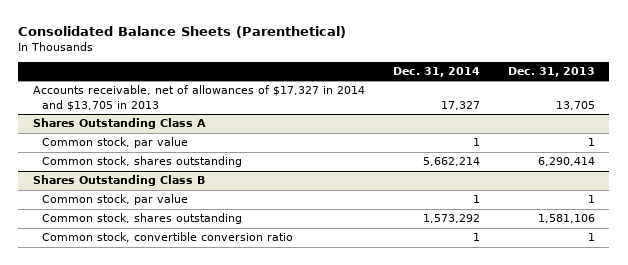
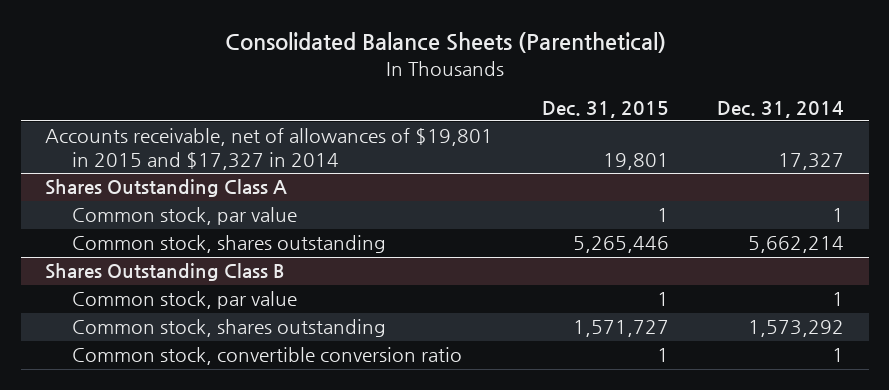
- | Dec. 31, 2014 | Dec. 31, 2013
+ | Dec. 31, 2015 | Dec. 31, 2014
- Accounts receivable, net of allowances of $17,327 in 2014 and $13,705 in 2013 | 17,327 | 13,705
+ Accounts receivable, net of allowances of $19,801 in 2015 and $17,327 in 2014 | 19,801 | 17,327

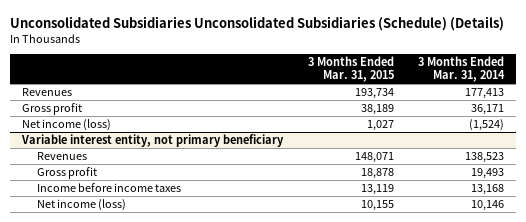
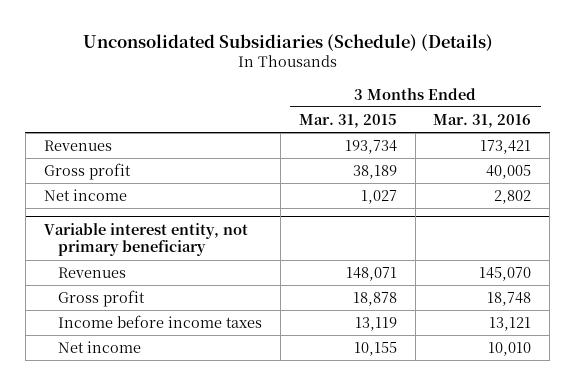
- Unconsolidated Subsidiaries Unconsolidated Subsidiaries (Schedule) (Details)
+ Unconsolidated Subsidiaries (Schedule) (Details)
- | 3 Months Ended Mar. 31, 2015 | 3 Months Ended Mar. 31, 2014
+ | 3 Months Ended Mar. 31, 2015 | 3 Months Ended Mar. 31, 2016
- Net income (loss) | 1,027 | (1,524)
+ Net income | 1,027 | 2,802
@ Variable interest entity, not primary beneficiary
- Net income (loss) | 10,155 | 10,146
+ Net income | 10,155 | 10,010

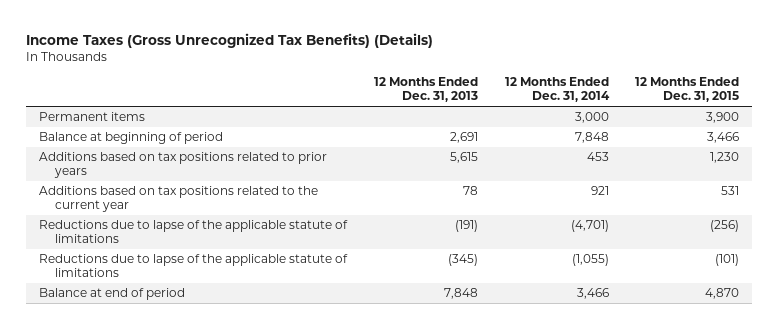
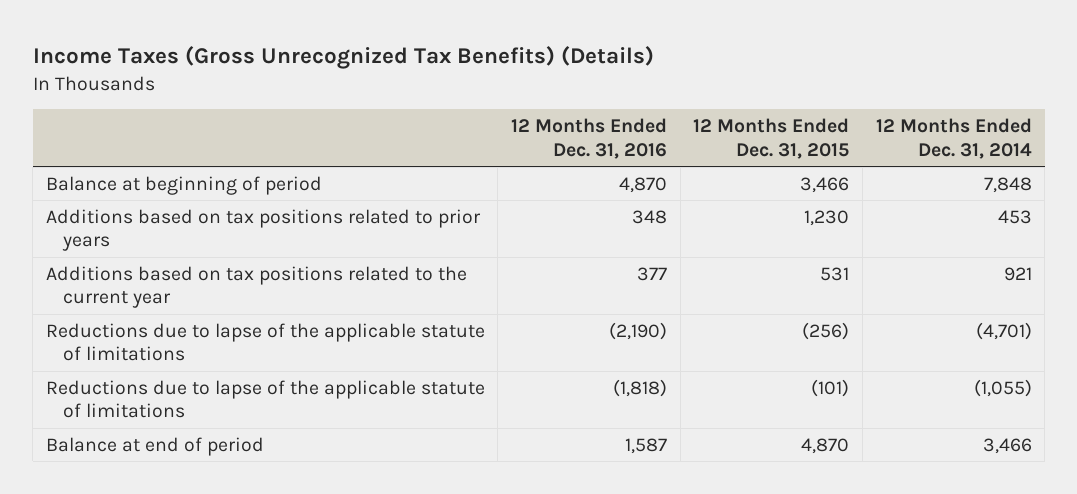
- | 12 Months Ended Dec. 31, 2013 | 12 Months Ended Dec. 31, 2014 | 12 Months Ended Dec. 31, 2015
+ | 12 Months Ended Dec. 31, 2016 | 12 Months Ended Dec. 31, 2015 | 12 Months Ended Dec. 31, 2014
- Permanent items | | 3,000 | 3,900

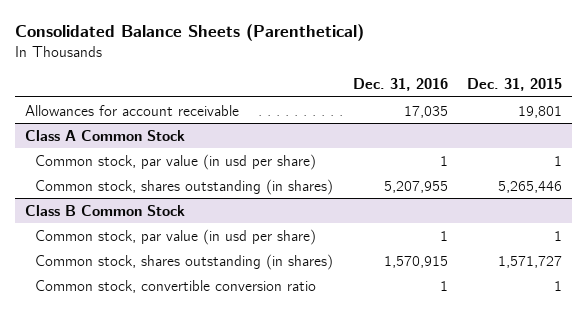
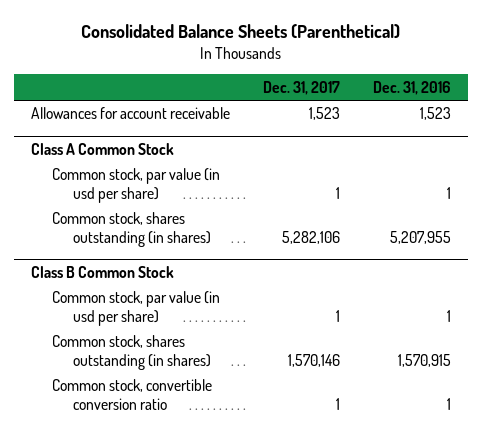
- | Dec. 31, 2016 | Dec. 31, 2015
+ | Dec. 31, 2017 | Dec. 31, 2016
- Allowances for account receivable | 17,035 | 19,801
+ Allowances for account receivable | 1,523 | 1,523

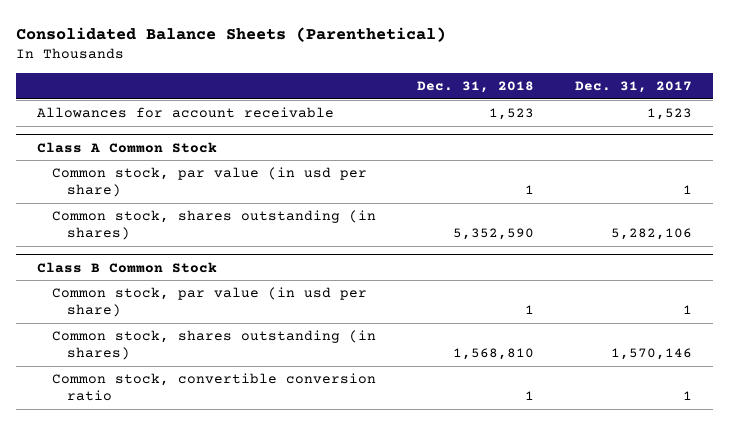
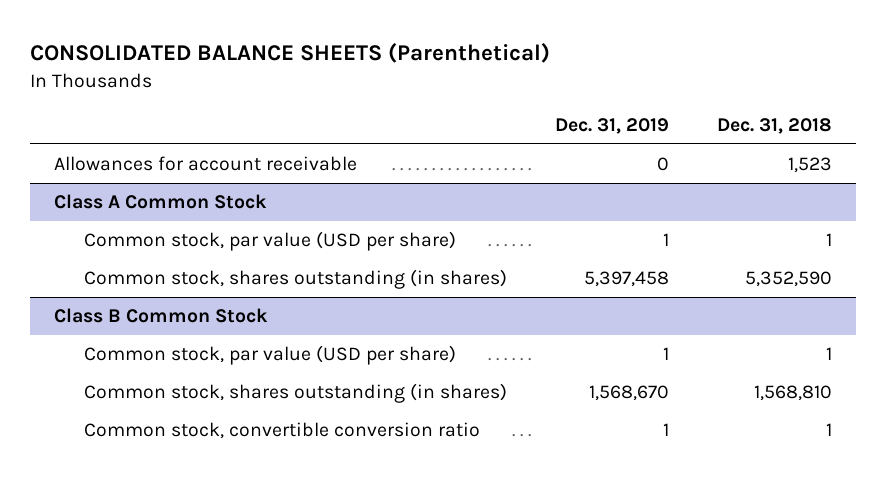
- Consolidated Balance Sheets (Parenthetical)
+ CONSOLIDATED BALANCE SHEETS (Parenthetical)
- | Dec. 31, 2018 | Dec. 31, 2017
+ | Dec. 31, 2019 | Dec. 31, 2018
@ Class A Common Stock
- Common stock, par value (in usd per share) | 1 | 1
+ Common stock, par value (USD per share) | 1 | 1
@ Class B Common Stock
- Common stock, par value (in usd per share) | 1 | 1
+ Common stock, par value (USD per share) | 1 | 1

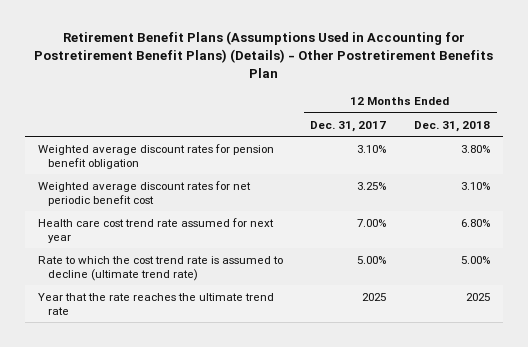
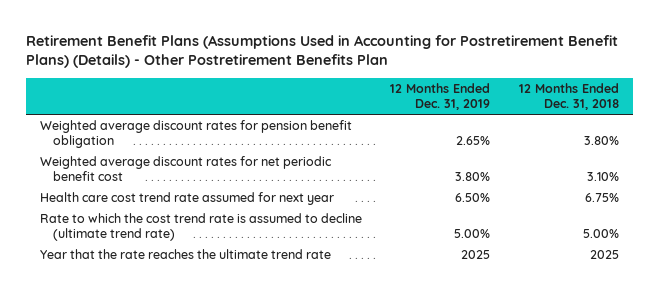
- | 12 Months Ended Dec. 31, 2017 | 12 Months Ended Dec. 31, 2018
+ | 12 Months Ended Dec. 31, 2019 | 12 Months Ended Dec. 31, 2018
- Health care cost trend rate assumed for next year | 7.00% | 6.80%
+ Health care cost trend rate assumed for next year | 6.50% | 6.75%

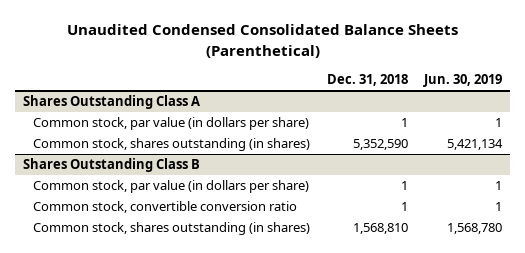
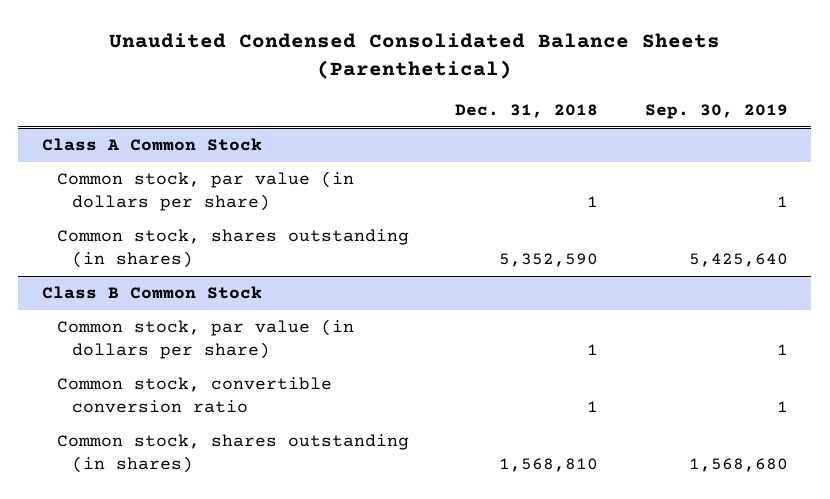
- | Dec. 31, 2018 | Jun. 30, 2019
+ | Dec. 31, 2018 | Sep. 30, 2019
- Shares Outstanding Class A
+ Class A Common Stock
- Shares Outstanding Class B
+ Class B Common Stock

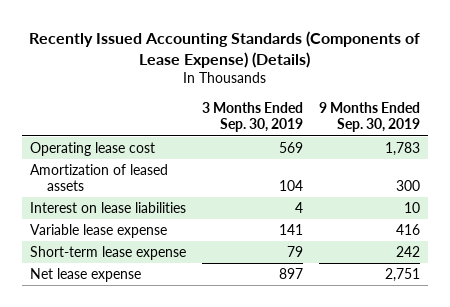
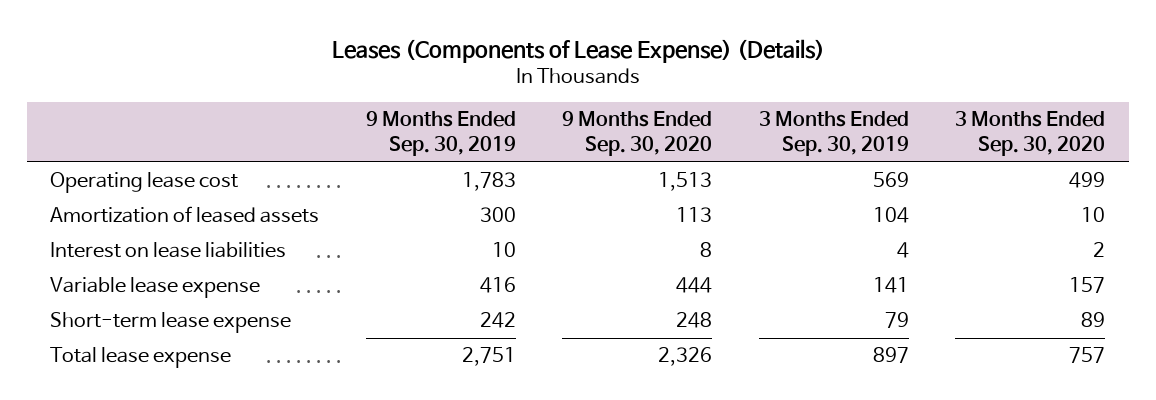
- Recently Issued Accounting Standards (Components of Lease Expense) (Details)
+ Leases (Components of Lease Expense) (Details)
- | 3 Months Ended Sep. 30, 2019 | 9 Months Ended Sep. 30, 2019
+ | 9 Months Ended Sep. 30, 2019 | 9 Months Ended Sep. 30, 2020 | 3 Months Ended Sep. 30, 2019 | 3 Months Ended Sep. 30, 2020
- Net lease expense | 897 | 2,751
+ Total lease expense | 2,751 | 2,326 | 897 | 757

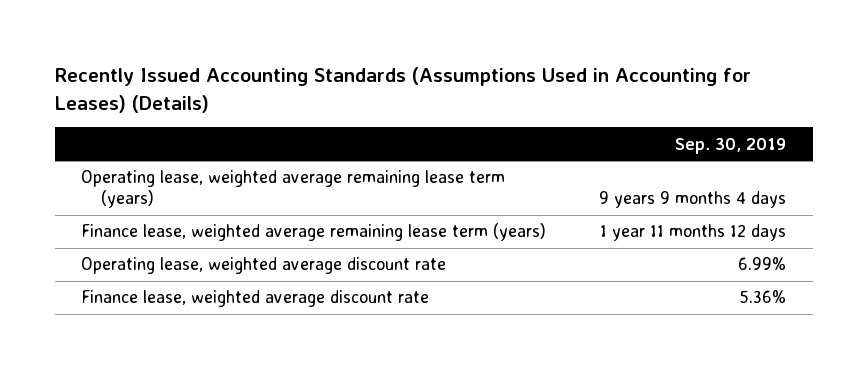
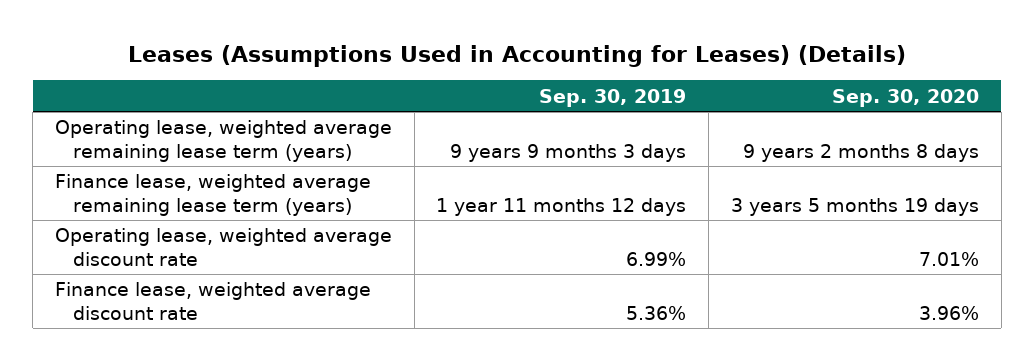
- Recently Issued Accounting Standards (Assumptions Used in Accounting for Leases) (Details)
+ Leases (Assumptions Used in Accounting for Leases) (Details)
- | Sep. 30, 2019
+ | Sep. 30, 2019 | Sep. 30, 2020
- Operating lease, weighted average remaining lease term (years) | 9 years 9 months 4 days
+ Operating lease, weighted average remaining lease term (years) | 9 years 9 months 3 days | 9 years 2 months 8 days

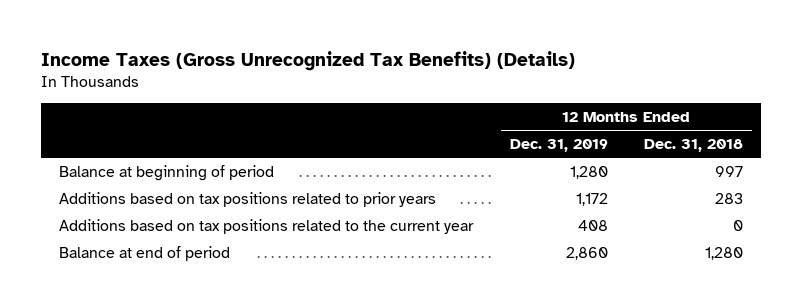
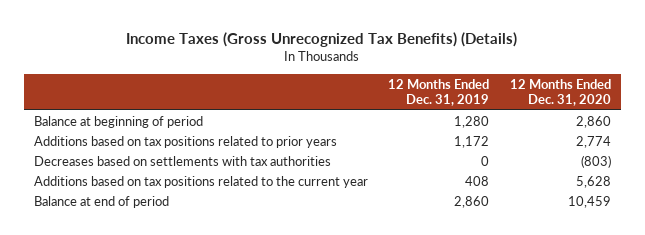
- | 12 Months Ended Dec. 31, 2019 | 12 Months Ended Dec. 31, 2018
+ | 12 Months Ended Dec. 31, 2019 | 12 Months Ended Dec. 31, 2020
+ Decreases based on settlements with tax authorities | 0 | (803)

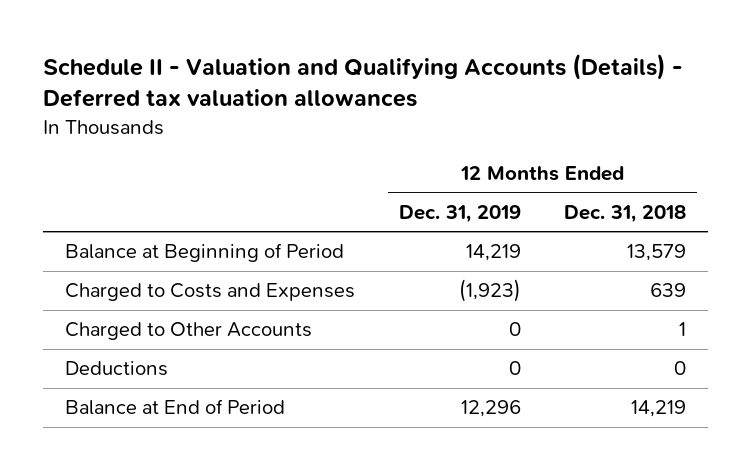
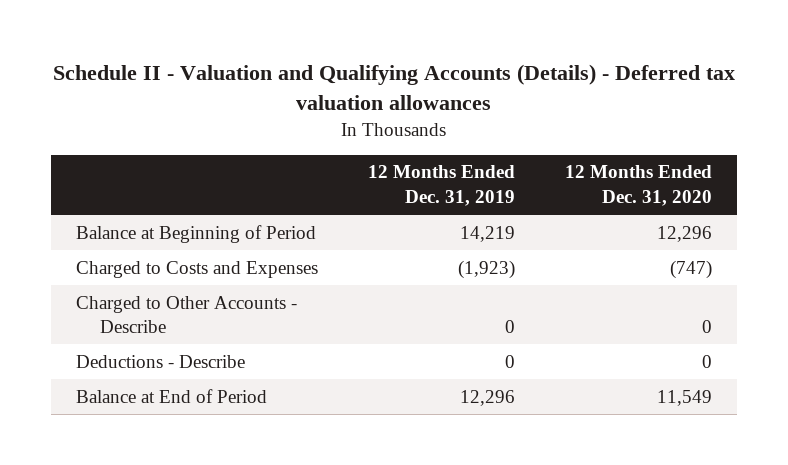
- | 12 Months Ended Dec. 31, 2019 | 12 Months Ended Dec. 31, 2018
+ | 12 Months Ended Dec. 31, 2019 | 12 Months Ended Dec. 31, 2020
- Charged to Other Accounts | 0 | 1
- Deductions | 0 | 0
+ Charged to Other Accounts - Describe | 0 | 0
+ Deductions - Describe | 0 | 0

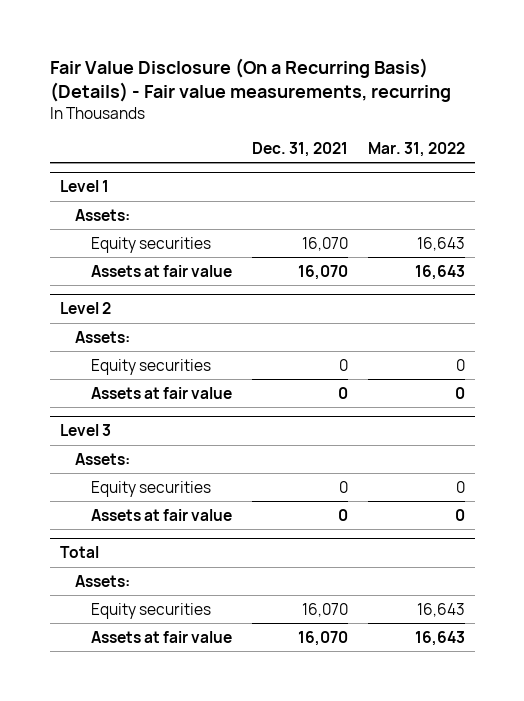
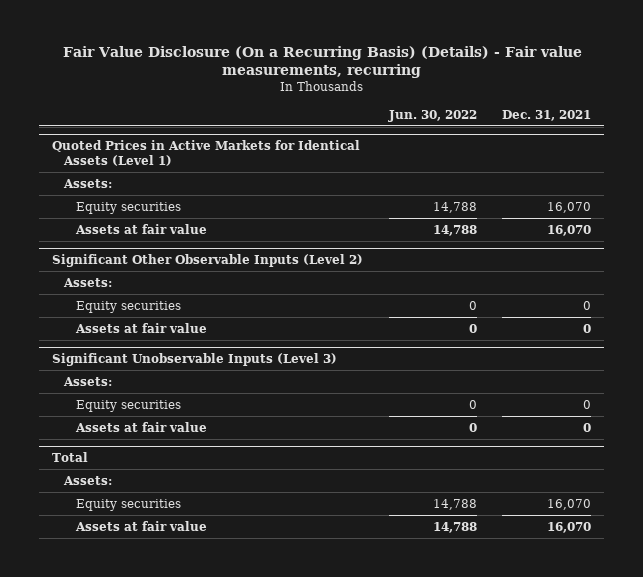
- | Dec. 31, 2021 | Mar. 31, 2022
+ | Jun. 30, 2022 | Dec. 31, 2021
- Level 1
+ Quoted Prices in Active Markets for Identical Assets (Level 1)
- Level 2
+ Significant Other Observable Inputs (Level 2)
- Level 3
+ Significant Unobservable Inputs (Level 3)

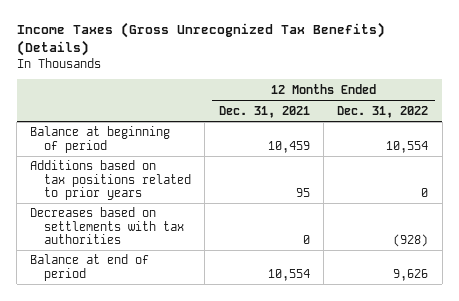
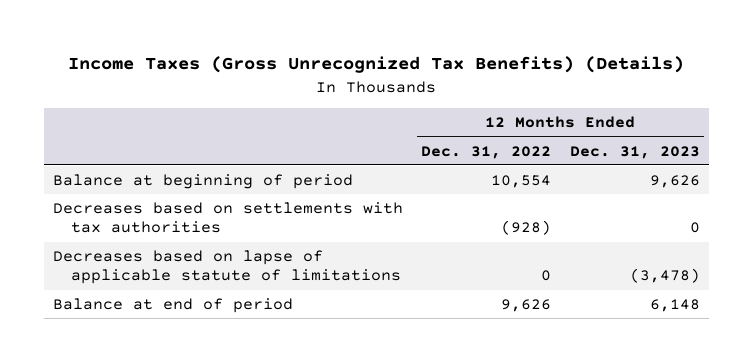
- | 12 Months Ended Dec. 31, 2021 | 12 Months Ended Dec. 31, 2022
+ | 12 Months Ended Dec. 31, 2022 | 12 Months Ended Dec. 31, 2023
- Additions based on tax positions related to prior years | 95 | 0
+ Decreases based on lapse of applicable statute of limitations | 0 | (3,478)

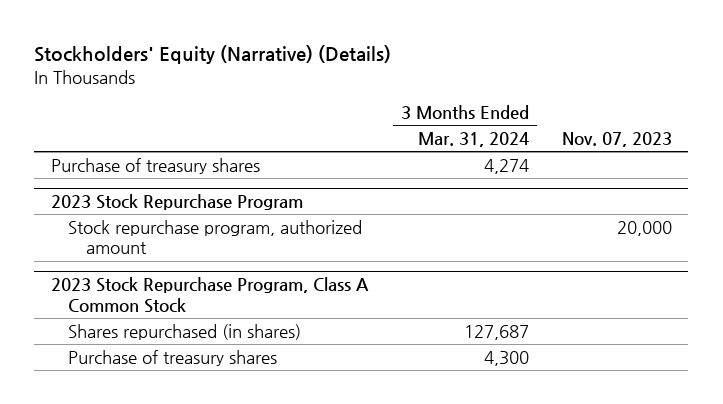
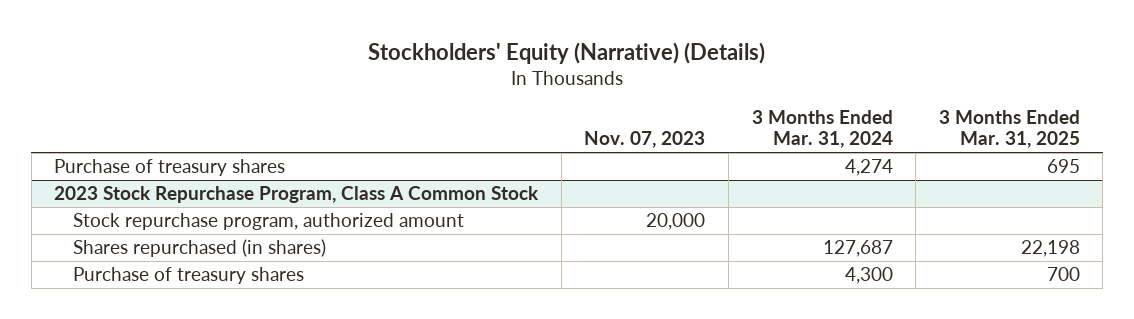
- | 3 Months Ended Mar. 31, 2024 | Nov. 07, 2023
+ | Nov. 07, 2023 | 3 Months Ended Mar. 31, 2024 | 3 Months Ended Mar. 31, 2025
- 2023 Stock Repurchase Program
- Stock repurchase program, authorized amount | | 20,000
@ 2023 Stock Repurchase Program, Class A Common Stock
+ Stock repurchase program, authorized amount | 20,000 | |

